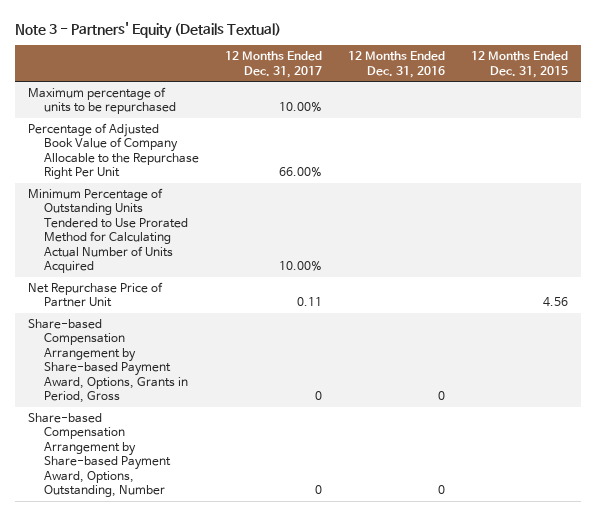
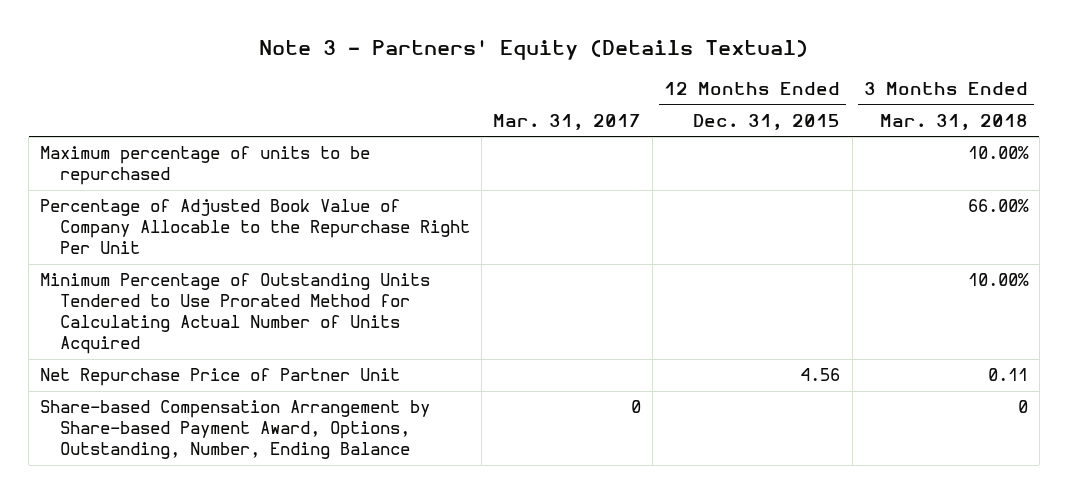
- | 12 Months Ended Dec. 31, 2017 | 12 Months Ended Dec. 31, 2016 | 12 Months Ended Dec. 31, 2015
+ | Mar. 31, 2017 | 12 Months Ended Dec. 31, 2015 | 3 Months Ended Mar. 31, 2018
- Share-based Compensation Arrangement by Share-based Payment Award, Options, Grants in Period, Gross | 0 | 0 |
- Share-based Compensation Arrangement by Share-based Payment Award, Options, Outstanding, Number | 0 | 0 |
+ Share-based Compensation Arrangement by Share-based Payment Award, Options, Outstanding, Number, Ending Balance | 0 | | 0

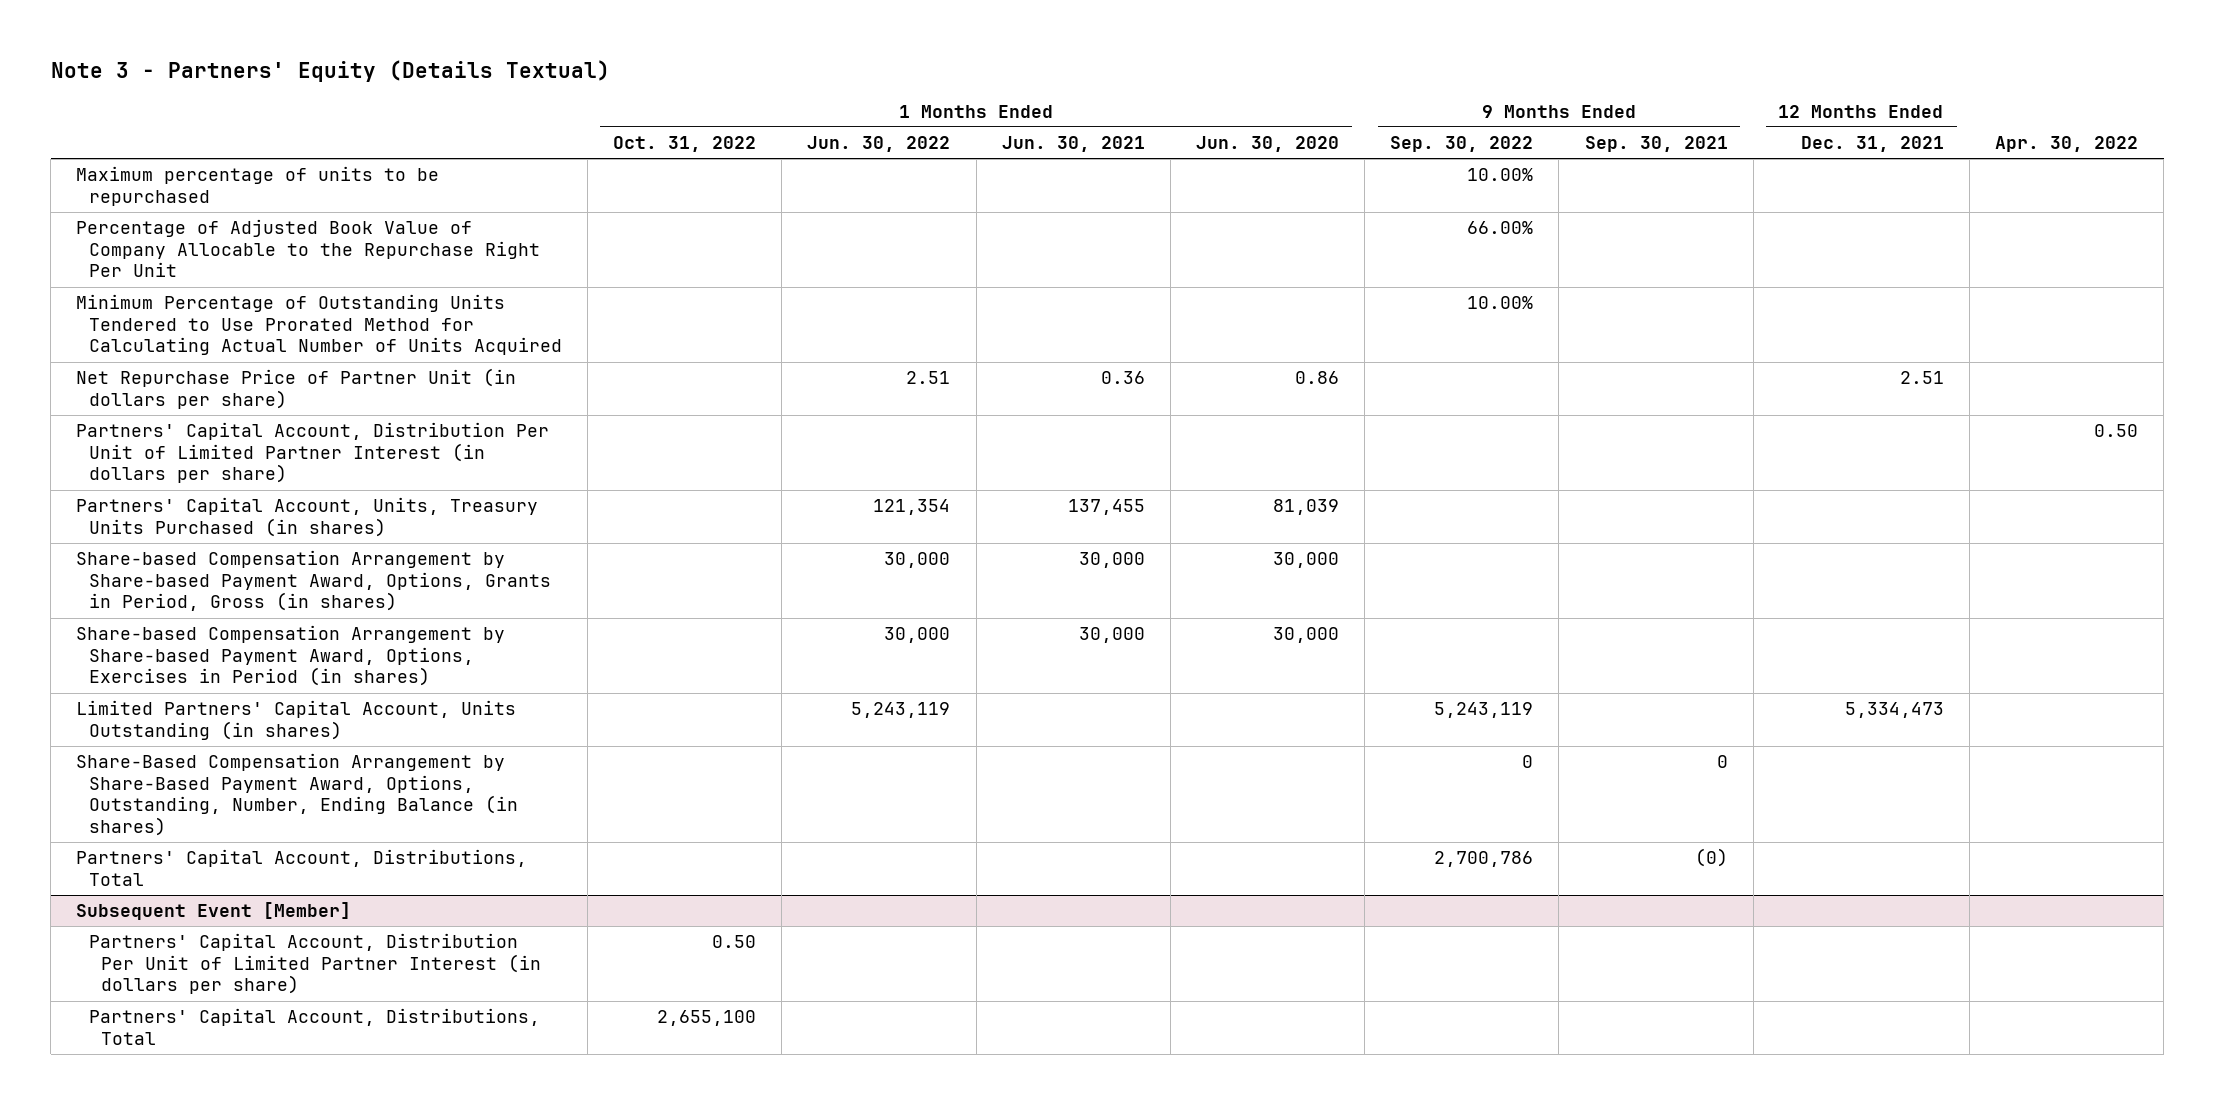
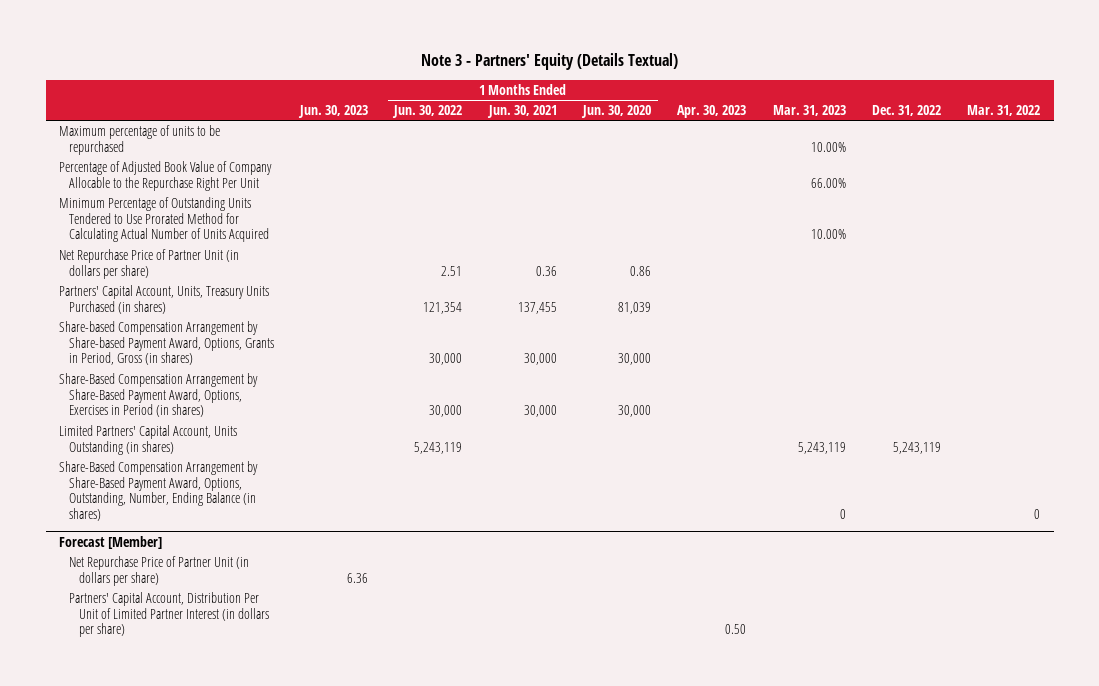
- | 1 Months Ended Oct. 31, 2022 | 1 Months Ended Jun. 30, 2022 | 1 Months Ended Jun. 30, 2021 | 1 Months Ended Jun. 30, 2020 | 9 Months Ended Sep. 30, 2022 | 9 Months Ended Sep. 30, 2021 | 12 Months Ended Dec. 31, 2021 | Apr. 30, 2022
+ | Jun. 30, 2023 | 1 Months Ended Jun. 30, 2022 | 1 Months Ended Jun. 30, 2021 | 1 Months Ended Jun. 30, 2020 | Apr. 30, 2023 | Mar. 31, 2023 | Dec. 31, 2022 | Mar. 31, 2022
- Partners' Capital Account, Distribution Per Unit of Limited Partner Interest (in dollars per share) | | | | | | | | 0.50
- Share-based Compensation Arrangement by Share-based Payment Award, Options, Exercises in Period (in shares) | | 30,000 | 30,000 | 30,000 | | | |
+ Share-Based Compensation Arrangement by Share-Based Payment Award, Options, Exercises in Period (in shares) | | 30,000 | 30,000 | 30,000 | | | |
- Partners' Capital Account, Distributions, Total | | | | | 2,700,786 | (0) | |
- Subsequent Event [Member]
- Partners' Capital Account, Distribution Per Unit of Limited Partner Interest (in dollars per share) | 0.50 | | | | | | |
- Partners' Capital Account, Distributions, Total | 2,655,100 | | | | | | |
+ Forecast [Member]
+ Net Repurchase Price of Partner Unit (in dollars per share) | 6.36 | | | | | | |
+ Partners' Capital Account, Distribution Per Unit of Limited Partner Interest (in dollars per share) | | | | | 0.50 | | |

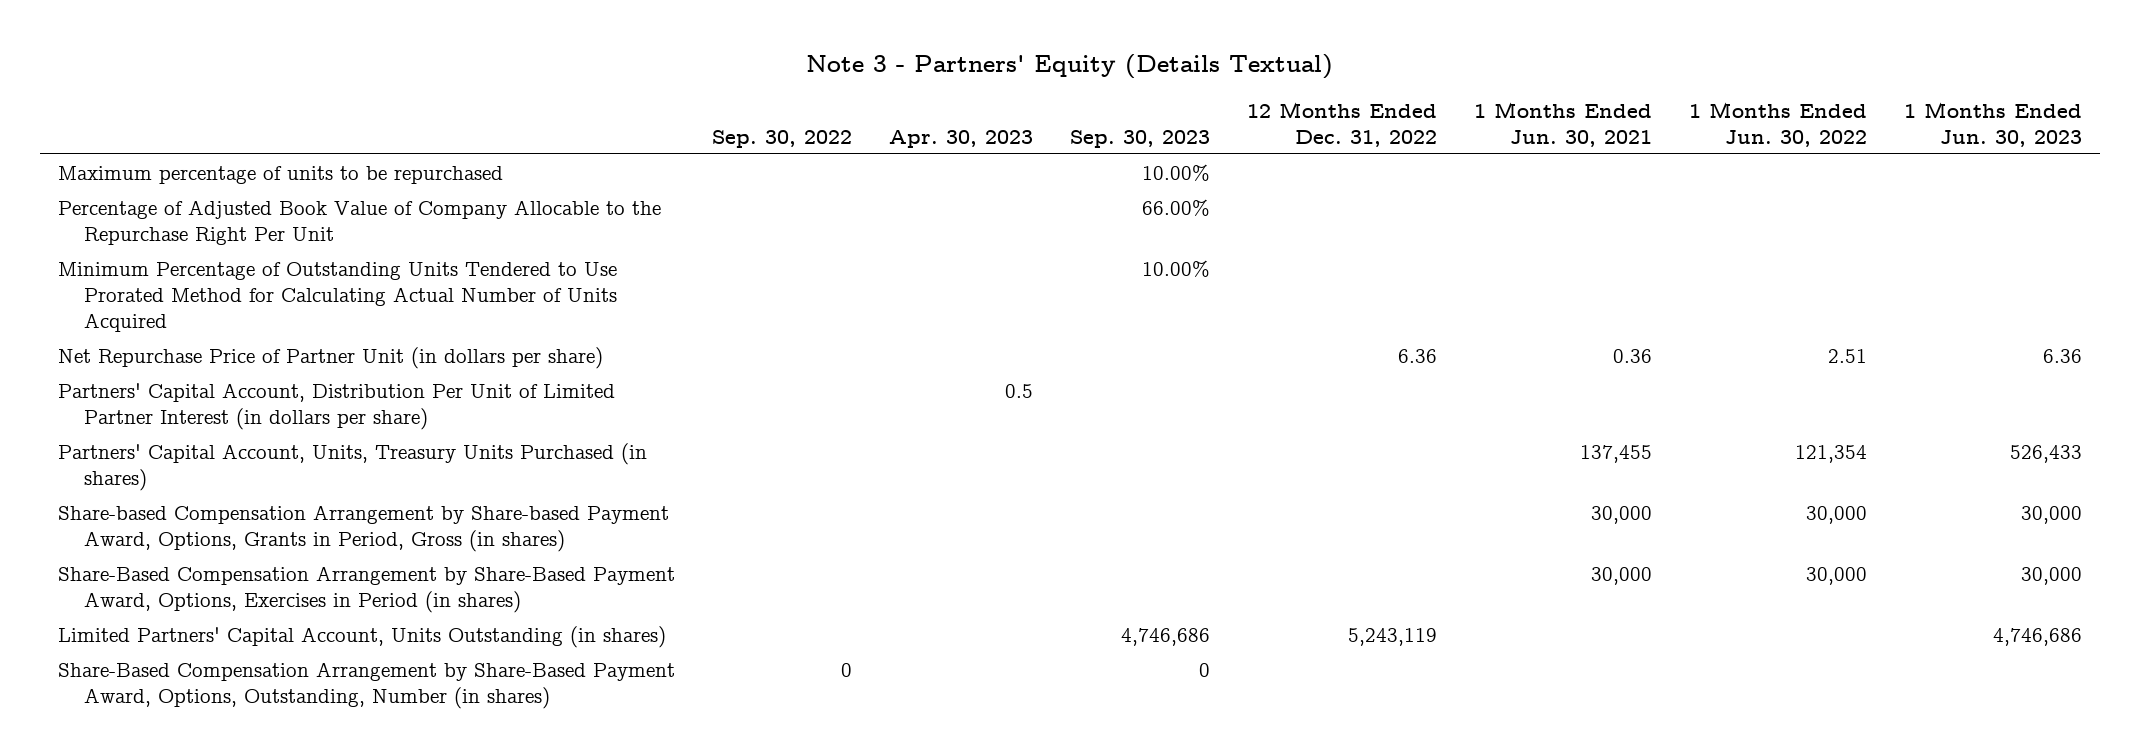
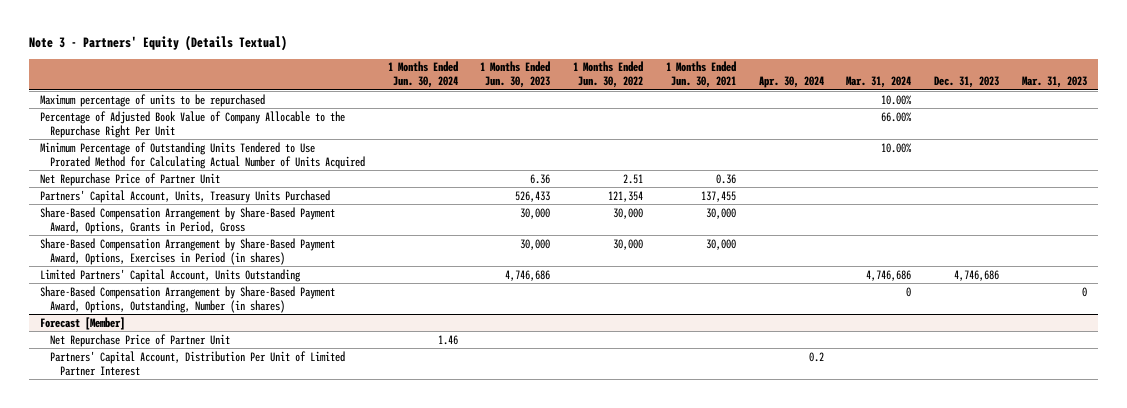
- | Sep. 30, 2022 | Apr. 30, 2023 | Sep. 30, 2023 | 12 Months Ended Dec. 31, 2022 | 1 Months Ended Jun. 30, 2021 | 1 Months Ended Jun. 30, 2022 | 1 Months Ended Jun. 30, 2023
+ | 1 Months Ended Jun. 30, 2024 | 1 Months Ended Jun. 30, 2023 | 1 Months Ended Jun. 30, 2022 | 1 Months Ended Jun. 30, 2021 | Apr. 30, 2024 | Mar. 31, 2024 | Dec. 31, 2023 | Mar. 31, 2023
- Net Repurchase Price of Partner Unit (in dollars per share) | | | | 6.36 | 0.36 | 2.51 | 6.36
- Partners' Capital Account, Distribution Per Unit of Limited Partner Interest (in dollars per share) | | 0.5 | | | | |
- Partners' Capital Account, Units, Treasury Units Purchased (in shares) | | | | | 137,455 | 121,354 | 526,433
- Share-based Compensation Arrangement by Share-based Payment Award, Options, Grants in Period, Gross (in shares) | | | | | 30,000 | 30,000 | 30,000
+ Net Repurchase Price of Partner Unit | | 6.36 | 2.51 | 0.36 | | | |
+ Partners' Capital Account, Units, Treasury Units Purchased | | 526,433 | 121,354 | 137,455 | | | |
+ Share-Based Compensation Arrangement by Share-Based Payment Award, Options, Grants in Period, Gross | | 30,000 | 30,000 | 30,000 | | | |
- Limited Partners' Capital Account, Units Outstanding (in shares) | | | 4,746,686 | 5,243,119 | | | 4,746,686
+ Limited Partners' Capital Account, Units Outstanding | | 4,746,686 | | | | 4,746,686 | 4,746,686 |
+ Forecast [Member]
+ Net Repurchase Price of Partner Unit | 1.46 | | | | | | |
+ Partners' Capital Account, Distribution Per Unit of Limited Partner Interest | | | | | 0.2 | | |

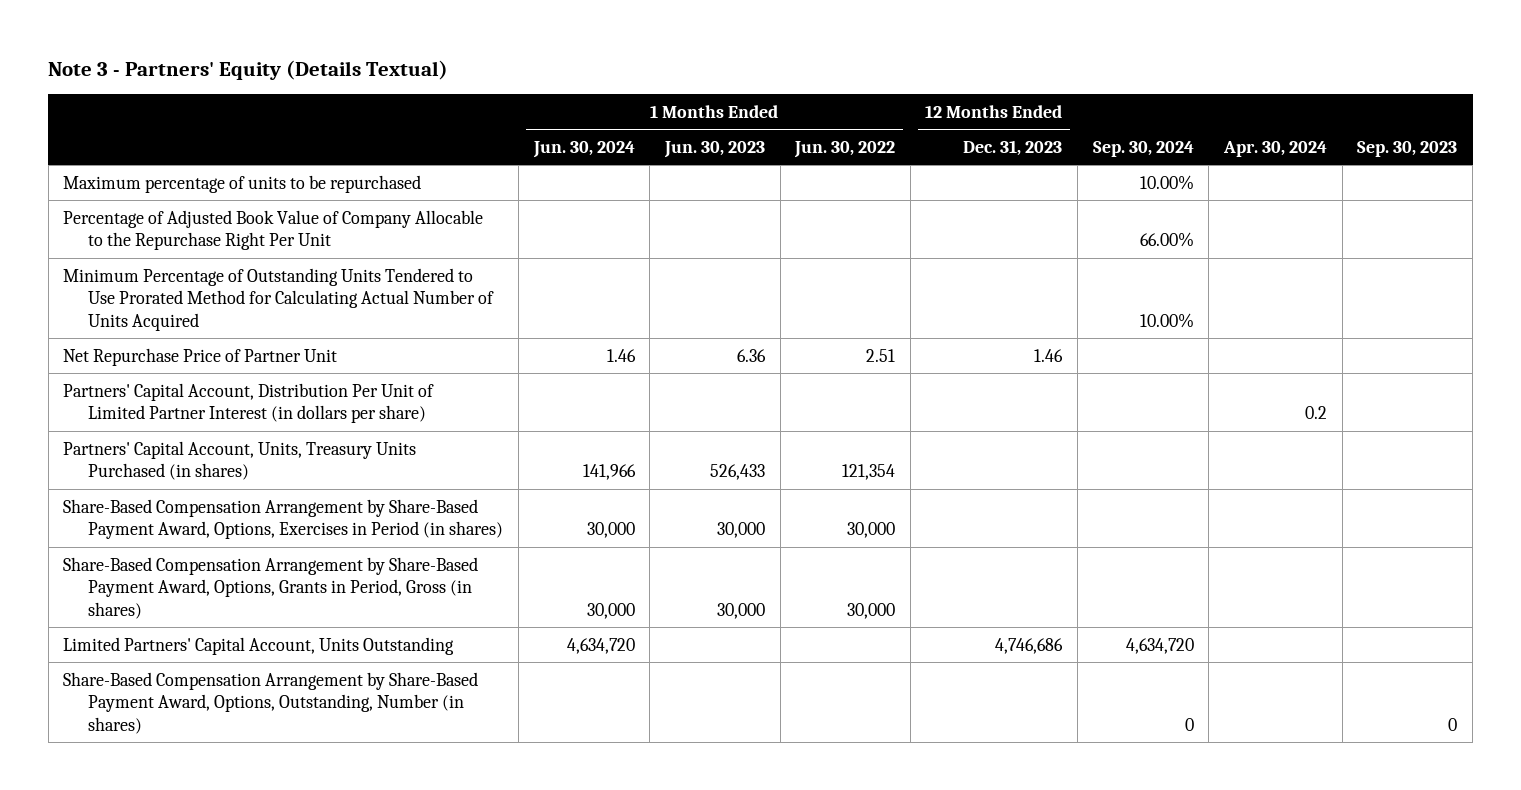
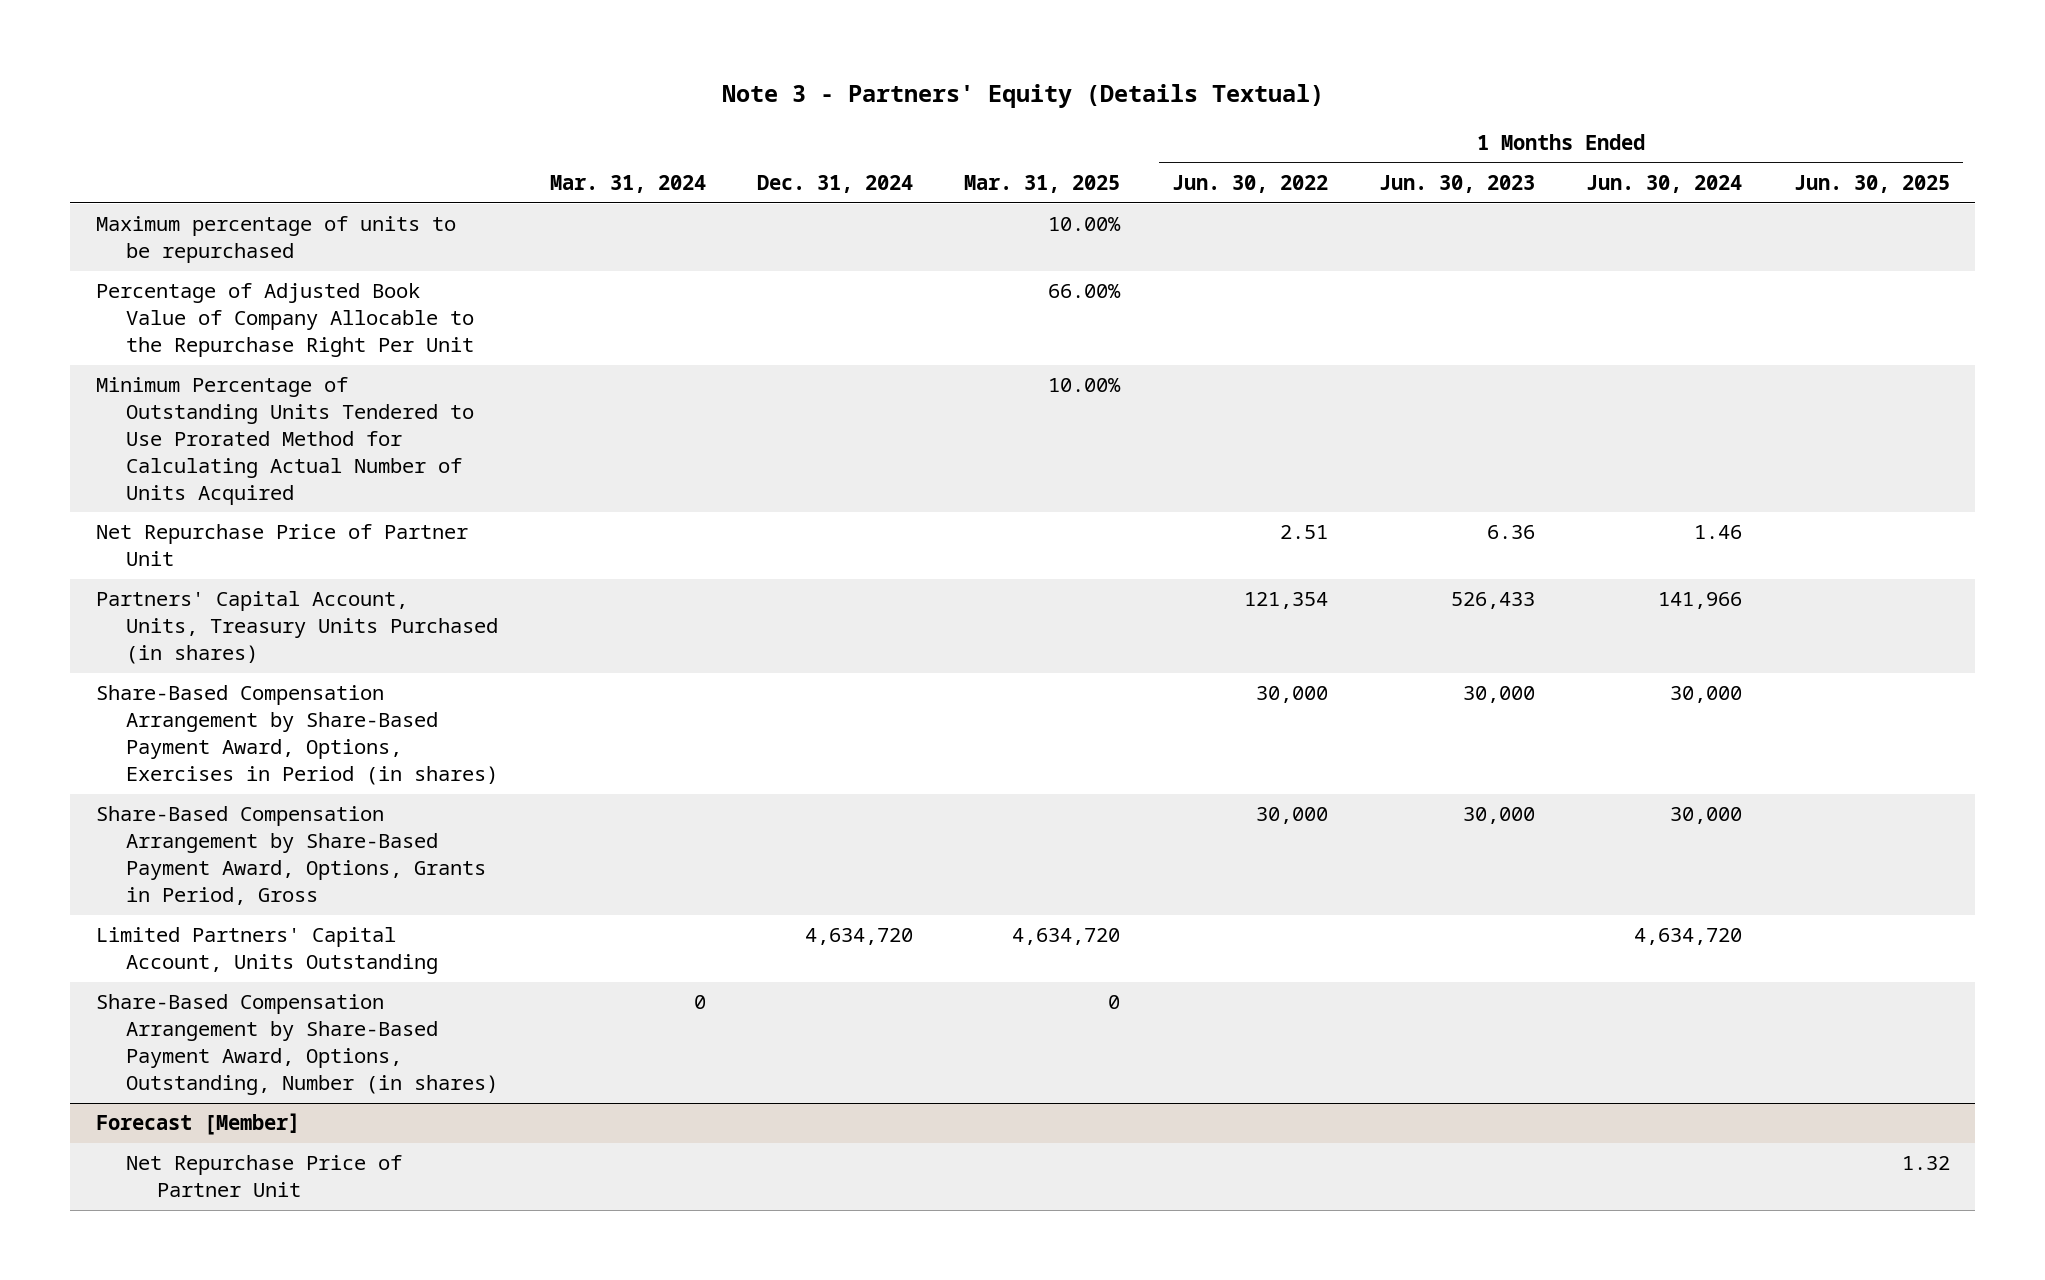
- | 1 Months Ended Jun. 30, 2024 | 1 Months Ended Jun. 30, 2023 | 1 Months Ended Jun. 30, 2022 | 12 Months Ended Dec. 31, 2023 | Sep. 30, 2024 | Apr. 30, 2024 | Sep. 30, 2023
+ | Mar. 31, 2024 | Dec. 31, 2024 | Mar. 31, 2025 | 1 Months Ended Jun. 30, 2022 | 1 Months Ended Jun. 30, 2023 | 1 Months Ended Jun. 30, 2024 | 1 Months Ended Jun. 30, 2025
- Partners' Capital Account, Distribution Per Unit of Limited Partner Interest (in dollars per share) | | | | | | 0.2 |
- Share-Based Compensation Arrangement by Share-Based Payment Award, Options, Grants in Period, Gross (in shares) | 30,000 | 30,000 | 30,000 | | | |
+ Share-Based Compensation Arrangement by Share-Based Payment Award, Options, Grants in Period, Gross | | | | 30,000 | 30,000 | 30,000 |
+ Forecast [Member]
+ Net Repurchase Price of Partner Unit | | | | | | | 1.32

